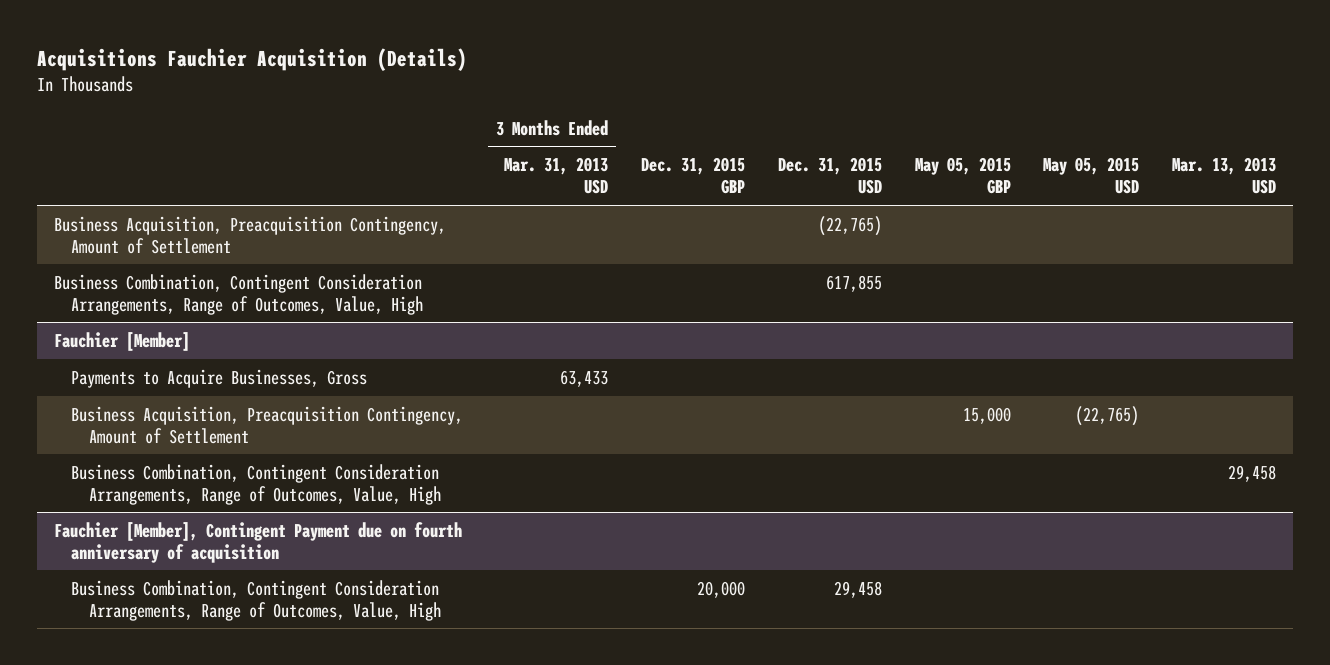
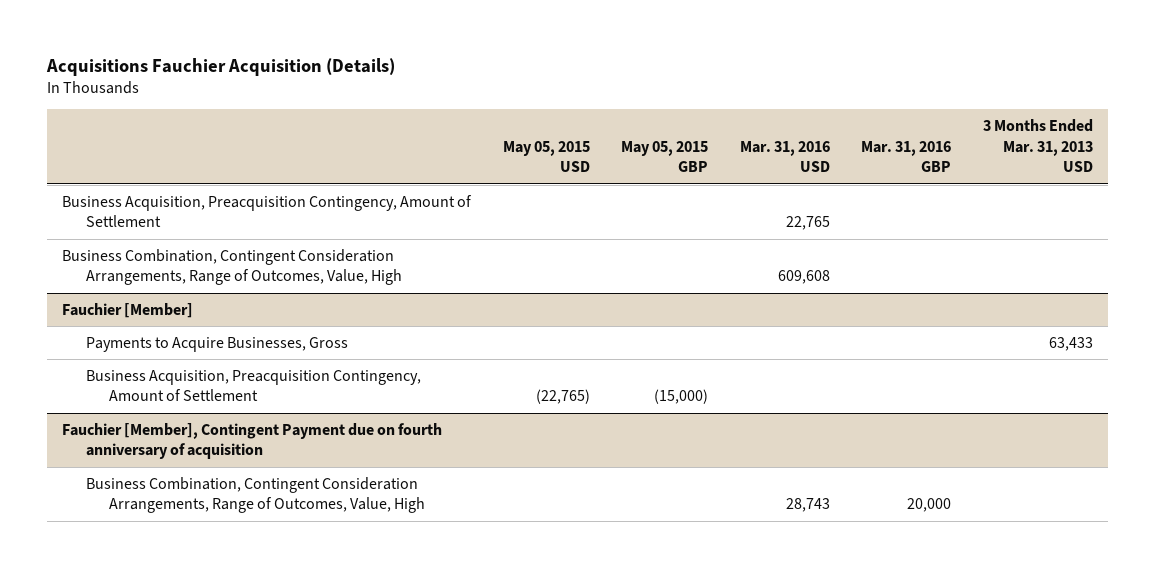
- | 3 Months Ended Mar. 31, 2013 USD | Dec. 31, 2015 GBP | Dec. 31, 2015 USD | May 05, 2015 GBP | May 05, 2015 USD | Mar. 13, 2013 USD
+ | May 05, 2015 USD | May 05, 2015 GBP | Mar. 31, 2016 USD | Mar. 31, 2016 GBP | 3 Months Ended Mar. 31, 2013 USD
@ Fauchier [Member]
- Business Acquisition, Preacquisition Contingency, Amount of Settlement | | | | 15,000 | (22,765) |
- Business Combination, Contingent Consideration Arrangements, Range of Outcomes, Value, High | | | | | | 29,458
+ Business Acquisition, Preacquisition Contingency, Amount of Settlement | (22,765) | (15,000) | | |

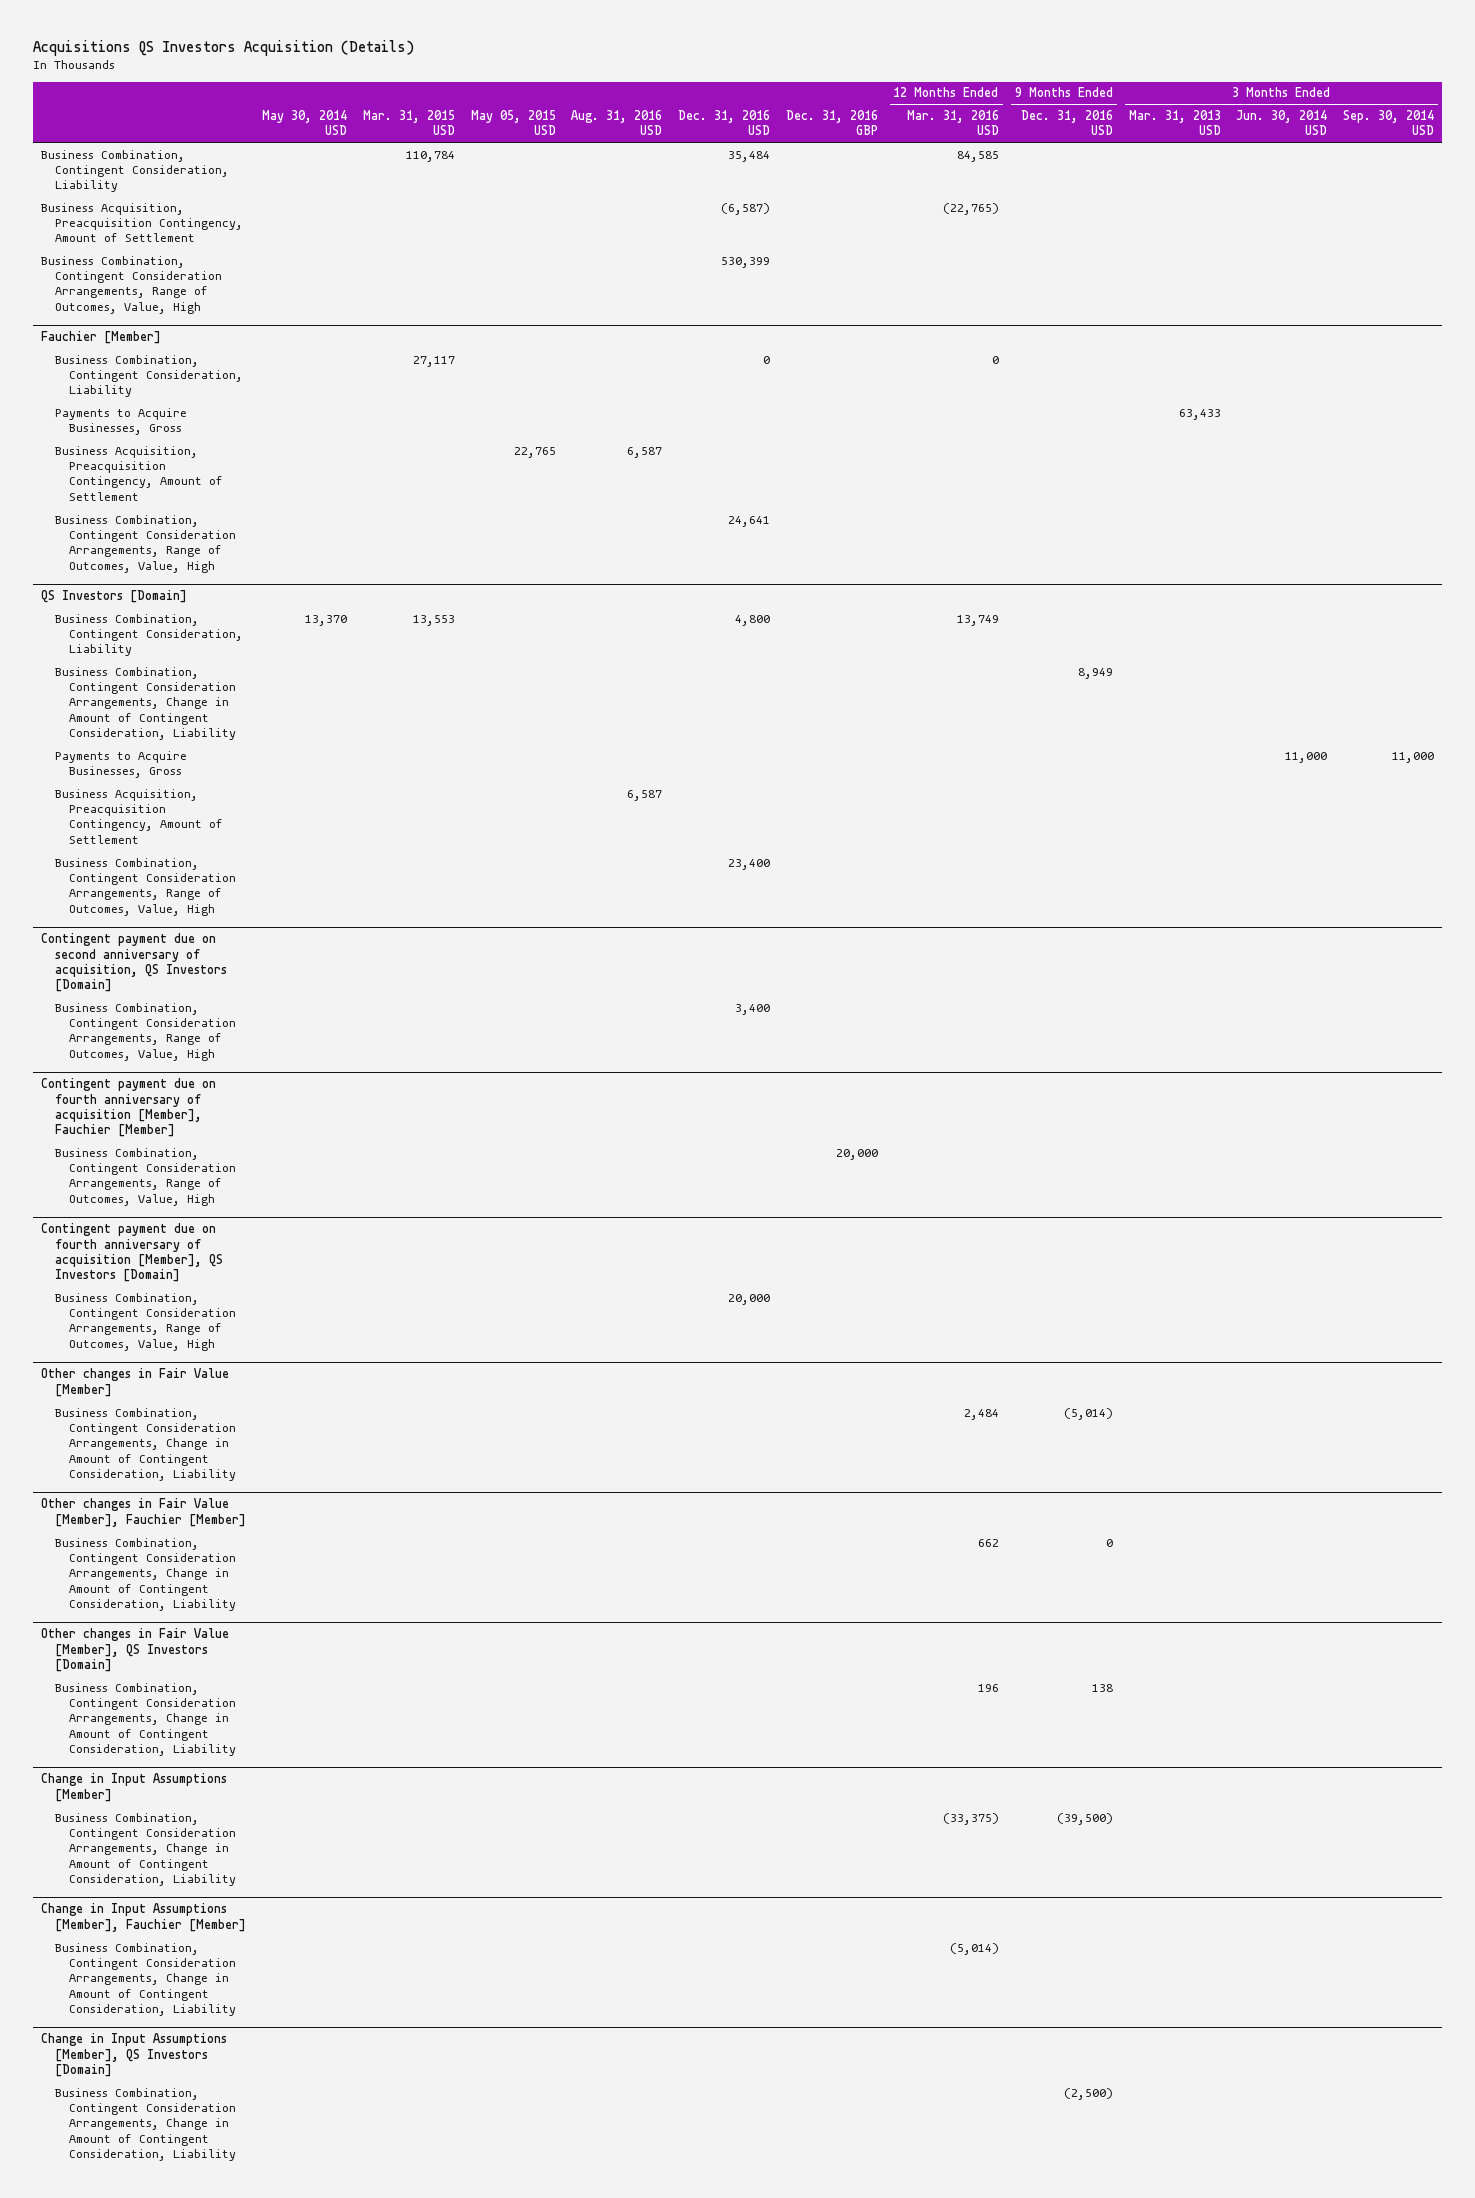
- Acquisitions Fauchier Acquisition (Details)
+ Acquisitions QS Investors Acquisition (Details)
- | May 05, 2015 USD | May 05, 2015 GBP | Mar. 31, 2016 USD | Mar. 31, 2016 GBP | 3 Months Ended Mar. 31, 2013 USD
+ | May 30, 2014 USD | Mar. 31, 2015 USD | May 05, 2015 USD | Aug. 31, 2016 USD | Dec. 31, 2016 USD | Dec. 31, 2016 GBP | 12 Months Ended Mar. 31, 2016 USD | 9 Months Ended Dec. 31, 2016 USD | 3 Months Ended Mar. 31, 2013 USD | 3 Months Ended Jun. 30, 2014 USD | 3 Months Ended Sep. 30, 2014 USD
+ Business Combination, Contingent Consideration, Liability | | 110,784 | | | 35,484 | | 84,585 | | | |
@ Fauchier [Member]
+ Business Combination, Contingent Consideration, Liability | | 27,117 | | | 0 | | 0 | | | |
- Business Acquisition, Preacquisition Contingency, Amount of Settlement | (22,765) | (15,000) | | |
- Fauchier [Member], Contingent Payment due on fourth anniversary of acquisition
@ Fauchier [Member]
+ Business Acquisition, Preacquisition Contingency, Amount of Settlement | | | 22,765 | 6,587 | | | | | | |
+ Business Combination, Contingent Consideration Arrangements, Range of Outcomes, Value, High | | | | | 24,641 | | | | | |
+ QS Investors [Domain]
+ Business Combination, Contingent Consideration, Liability | 13,370 | 13,553 | | | 4,800 | | 13,749 | | | |
+ Business Combination, Contingent Consideration Arrangements, Change in Amount of Contingent Consideration, Liability | | | | | | | | 8,949 | | |
+ Payments to Acquire Businesses, Gross | | | | | | | | | | 11,000 | 11,000
+ Business Acquisition, Preacquisition Contingency, Amount of Settlement | | | | 6,587 | | | | | | |
+ Business Combination, Contingent Consideration Arrangements, Range of Outcomes, Value, High | | | | | 23,400 | | | | | |
+ Contingent payment due on second anniversary of acquisition, QS Investors [Domain]
+ Business Combination, Contingent Consideration Arrangements, Range of Outcomes, Value, High | | | | | 3,400 | | | | | |
+ Contingent payment due on fourth anniversary of acquisition [Member], Fauchier [Member]
+ Contingent payment due on fourth anniversary of acquisition [Member], QS Investors [Domain]
+ Business Combination, Contingent Consideration Arrangements, Range of Outcomes, Value, High | | | | | 20,000 | | | | | |
+ Other changes in Fair Value [Member]
+ Business Combination, Contingent Consideration Arrangements, Change in Amount of Contingent Consideration, Liability | | | | | | | 2,484 | (5,014) | | |
+ Other changes in Fair Value [Member], Fauchier [Member]
+ Business Combination, Contingent Consideration Arrangements, Change in Amount of Contingent Consideration, Liability | | | | | | | 662 | 0 | | |
+ Other changes in Fair Value [Member], QS Investors [Domain]
+ Business Combination, Contingent Consideration Arrangements, Change in Amount of Contingent Consideration, Liability | | | | | | | 196 | 138 | | |
+ Change in Input Assumptions [Member]
+ Business Combination, Contingent Consideration Arrangements, Change in Amount of Contingent Consideration, Liability | | | | | | | (33,375) | (39,500) | | |
+ Change in Input Assumptions [Member], Fauchier [Member]
+ Business Combination, Contingent Consideration Arrangements, Change in Amount of Contingent Consideration, Liability | | | | | | | (5,014) | | | |
+ Change in Input Assumptions [Member], QS Investors [Domain]
+ Business Combination, Contingent Consideration Arrangements, Change in Amount of Contingent Consideration, Liability | | | | | | | | (2,500) | | |

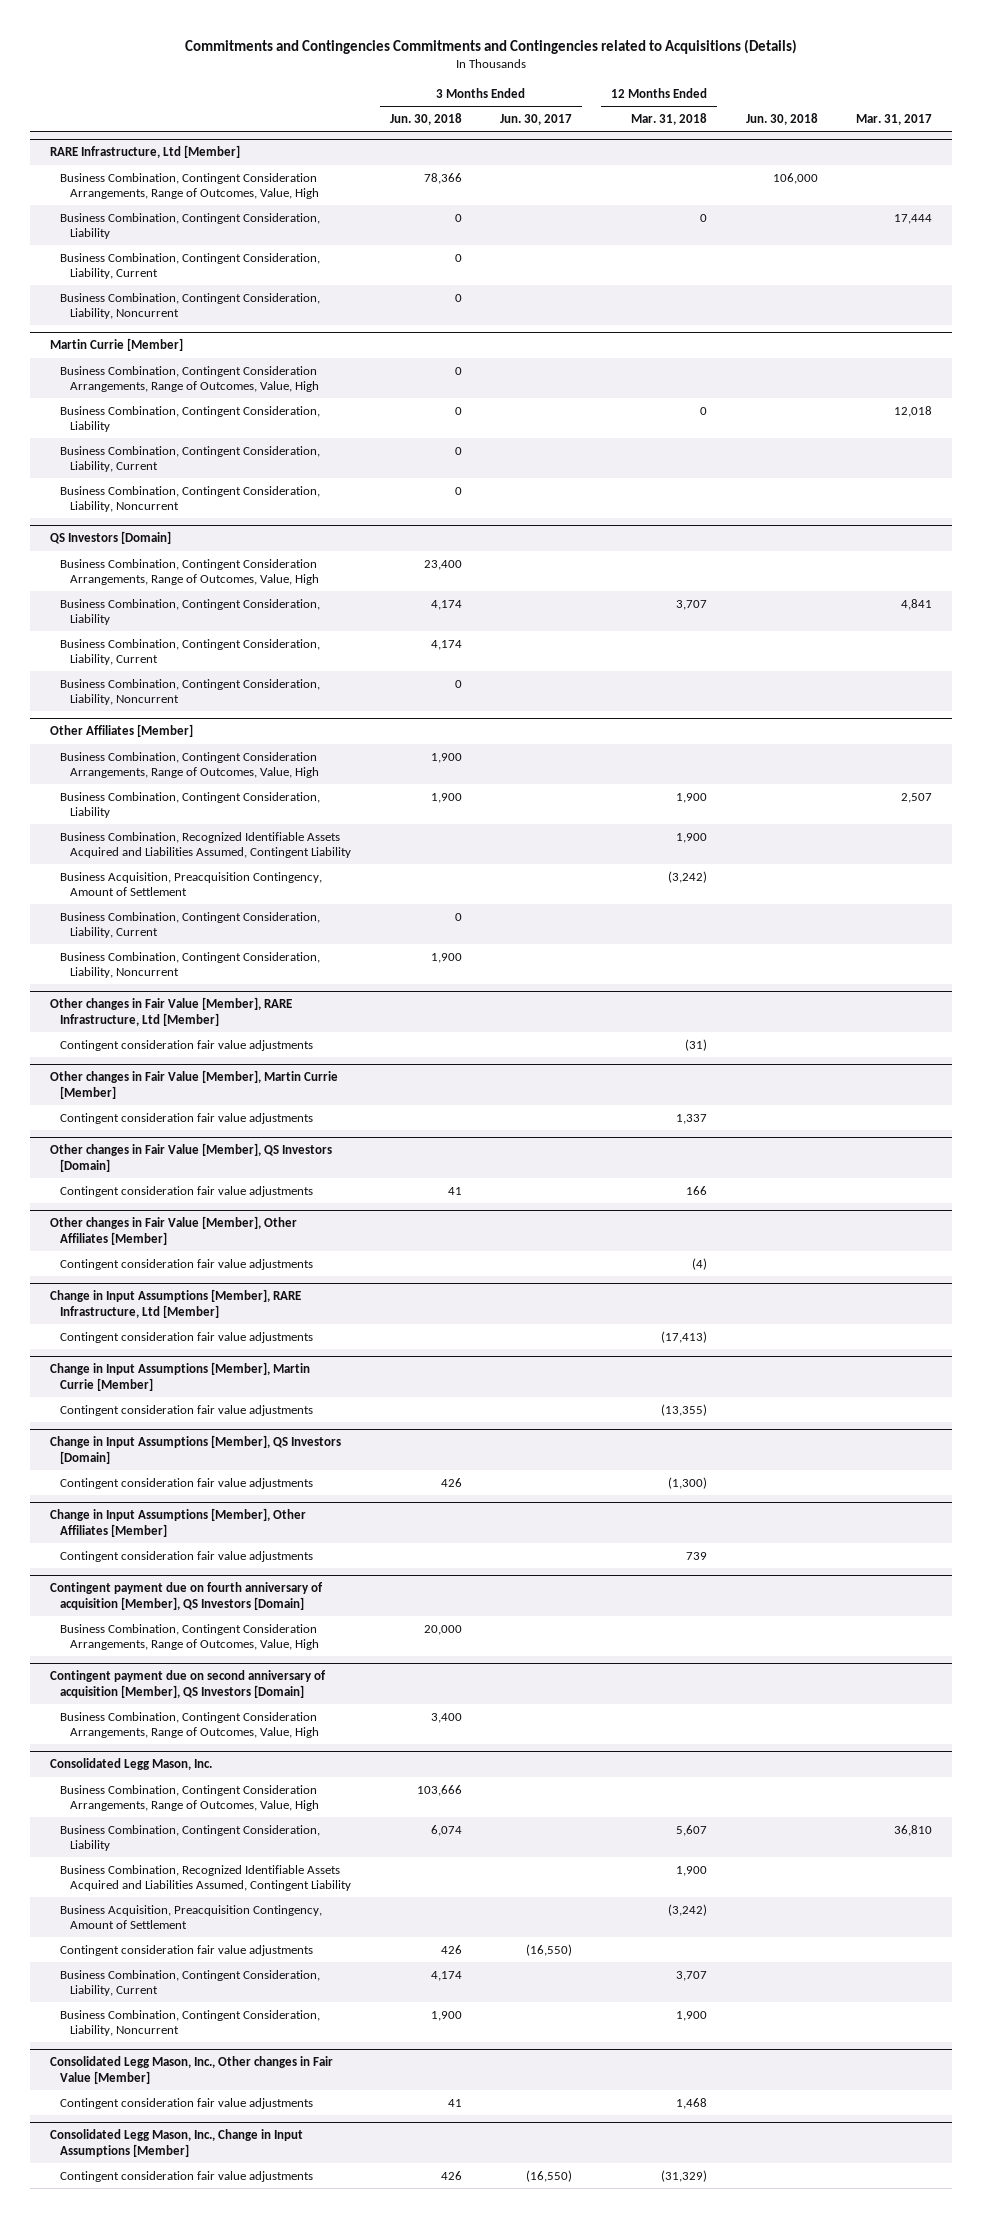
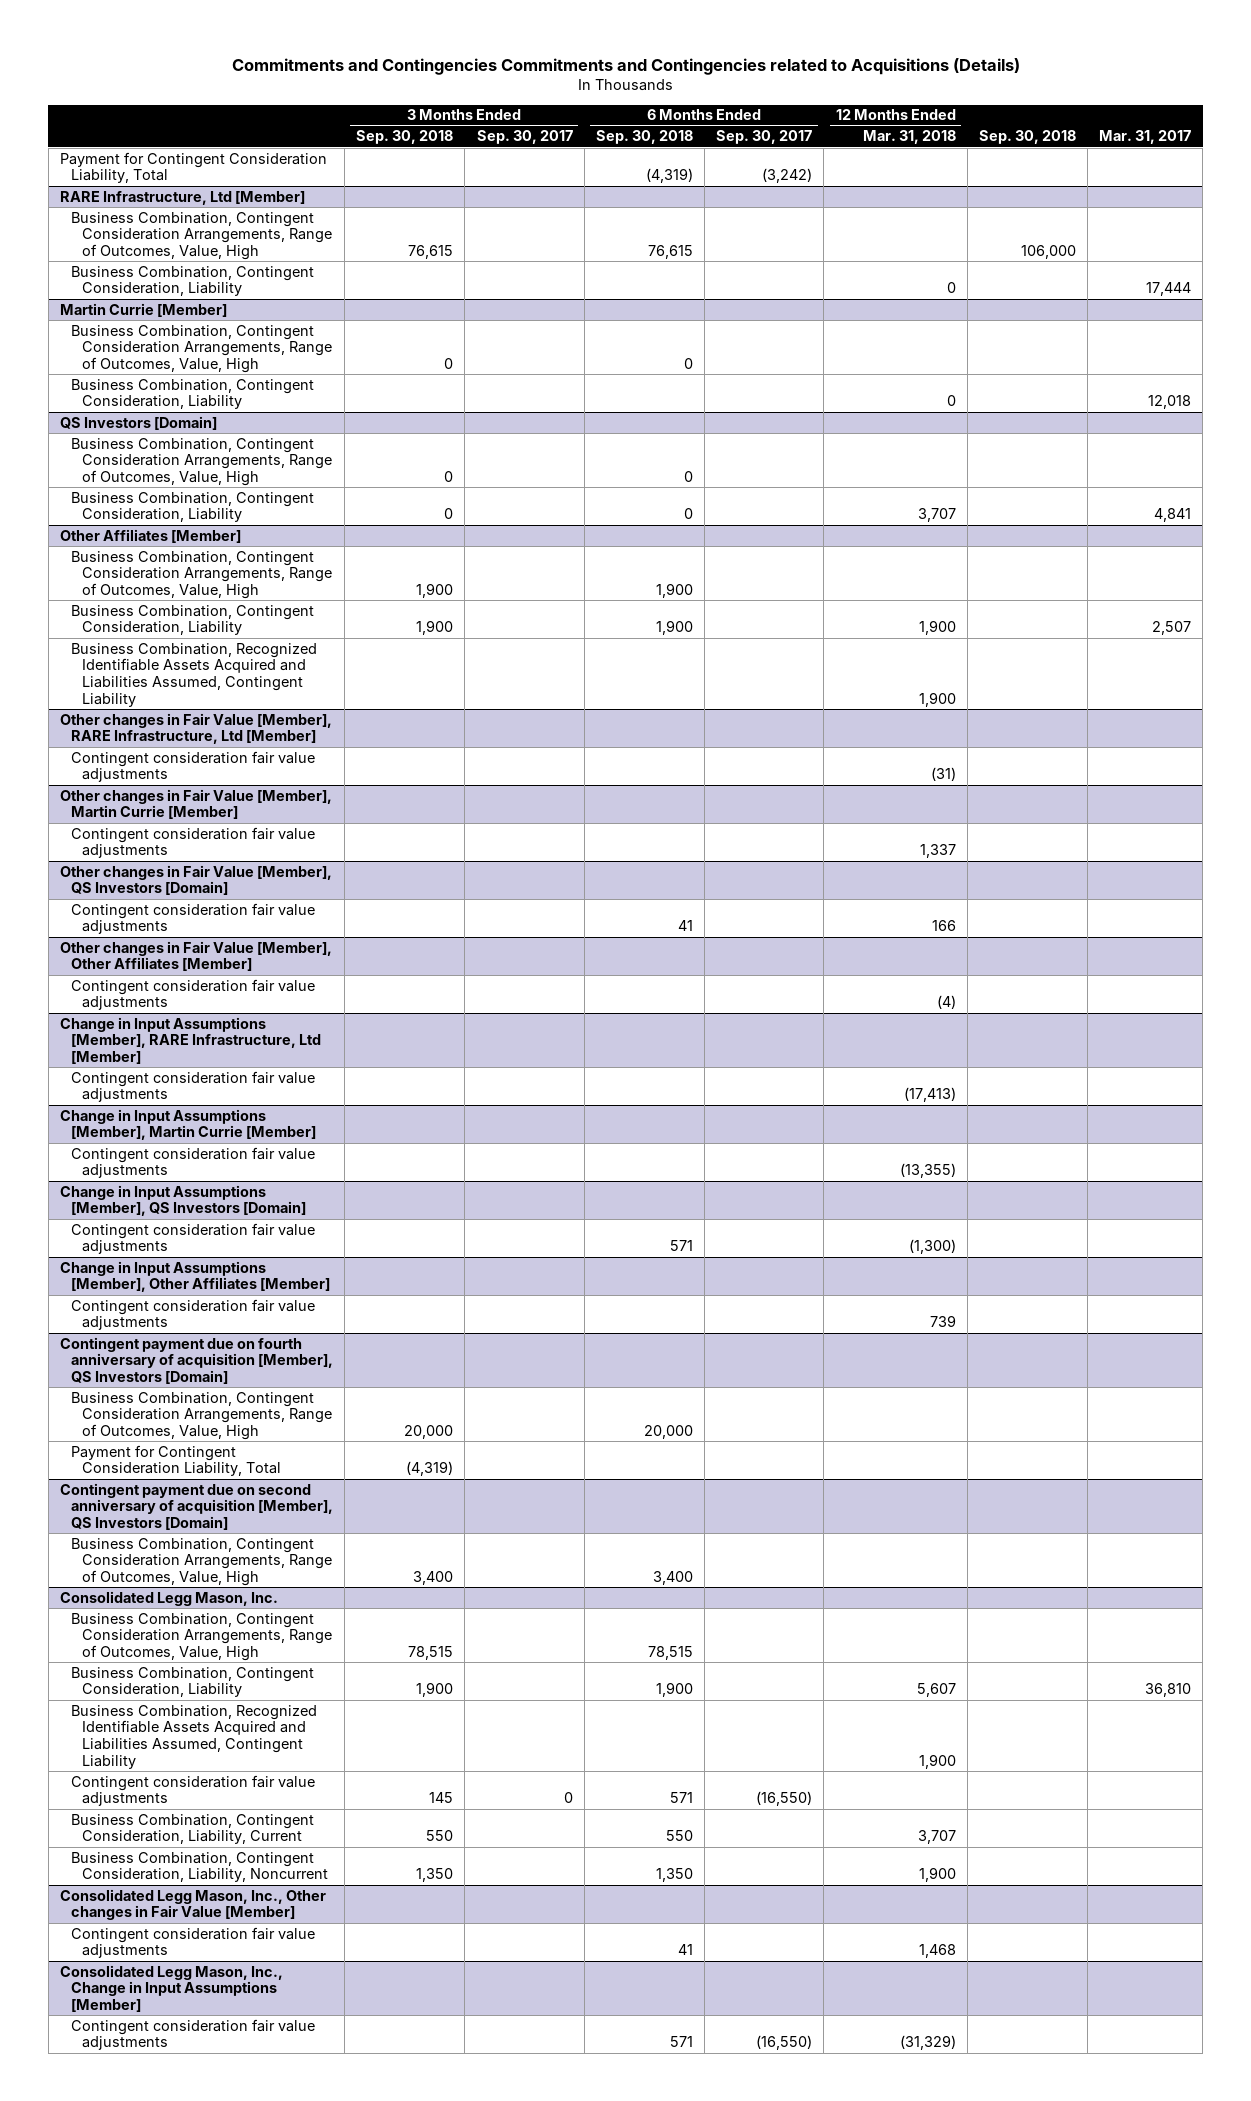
- | 3 Months Ended Jun. 30, 2018 | 3 Months Ended Jun. 30, 2017 | 12 Months Ended Mar. 31, 2018 | Jun. 30, 2018 | Mar. 31, 2017
+ | 3 Months Ended Sep. 30, 2018 | 3 Months Ended Sep. 30, 2017 | 6 Months Ended Sep. 30, 2018 | 6 Months Ended Sep. 30, 2017 | 12 Months Ended Mar. 31, 2018 | Sep. 30, 2018 | Mar. 31, 2017
+ Payment for Contingent Consideration Liability, Total | | | (4,319) | (3,242) | | |
@ RARE Infrastructure, Ltd [Member]
- Business Combination, Contingent Consideration, Liability, Current | 0 | | | |
- Business Combination, Contingent Consideration, Liability, Noncurrent | 0 | | | |
@ Martin Currie [Member]
- Business Combination, Contingent Consideration, Liability, Current | 0 | | | |
- Business Combination, Contingent Consideration, Liability, Noncurrent | 0 | | | |
@ QS Investors [Domain]
- Business Combination, Contingent Consideration, Liability, Current | 4,174 | | | |
- Business Combination, Contingent Consideration, Liability, Noncurrent | 0 | | | |
@ Other Affiliates [Member]
- Business Acquisition, Preacquisition Contingency, Amount of Settlement | | | (3,242) | |
- Business Combination, Contingent Consideration, Liability, Current | 0 | | | |
- Business Combination, Contingent Consideration, Liability, Noncurrent | 1,900 | | | |
@ Contingent payment due on fourth anniversary of acquisition [Member], QS Investors [Domain]
+ Payment for Contingent Consideration Liability, Total | (4,319) | | | | | |
@ Consolidated Legg Mason, Inc.
- Business Acquisition, Preacquisition Contingency, Amount of Settlement | | | (3,242) | |

